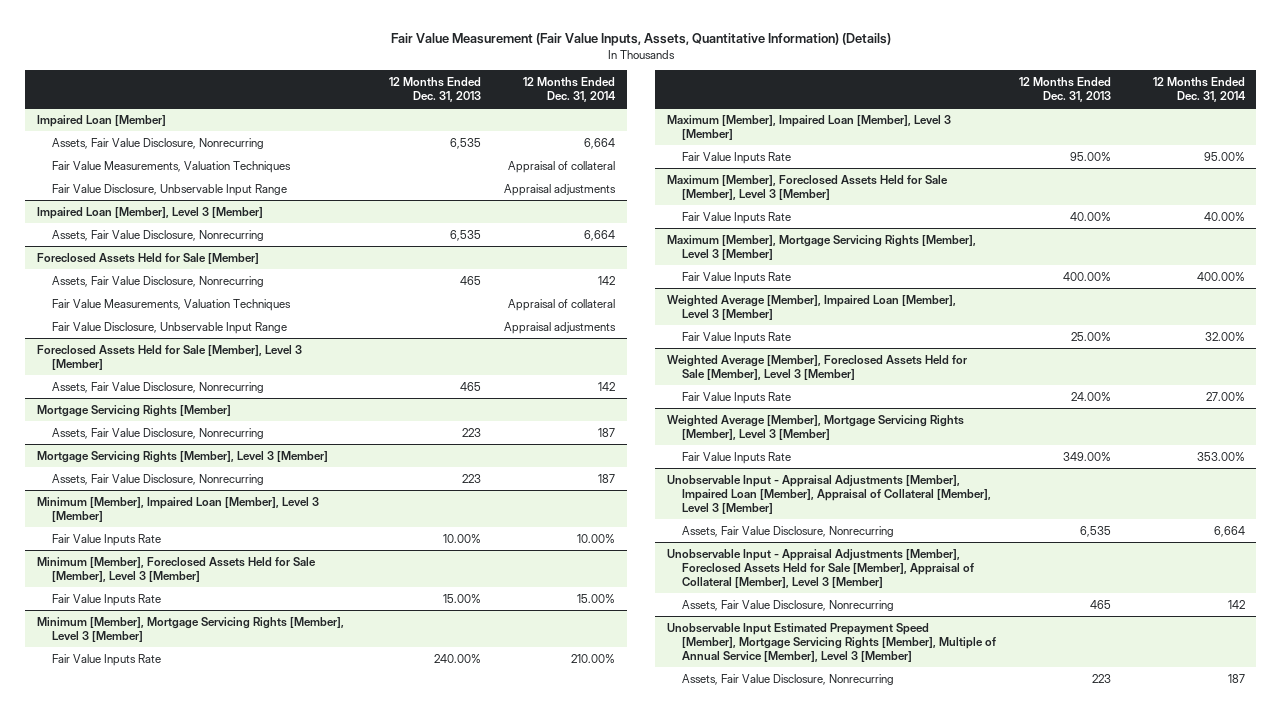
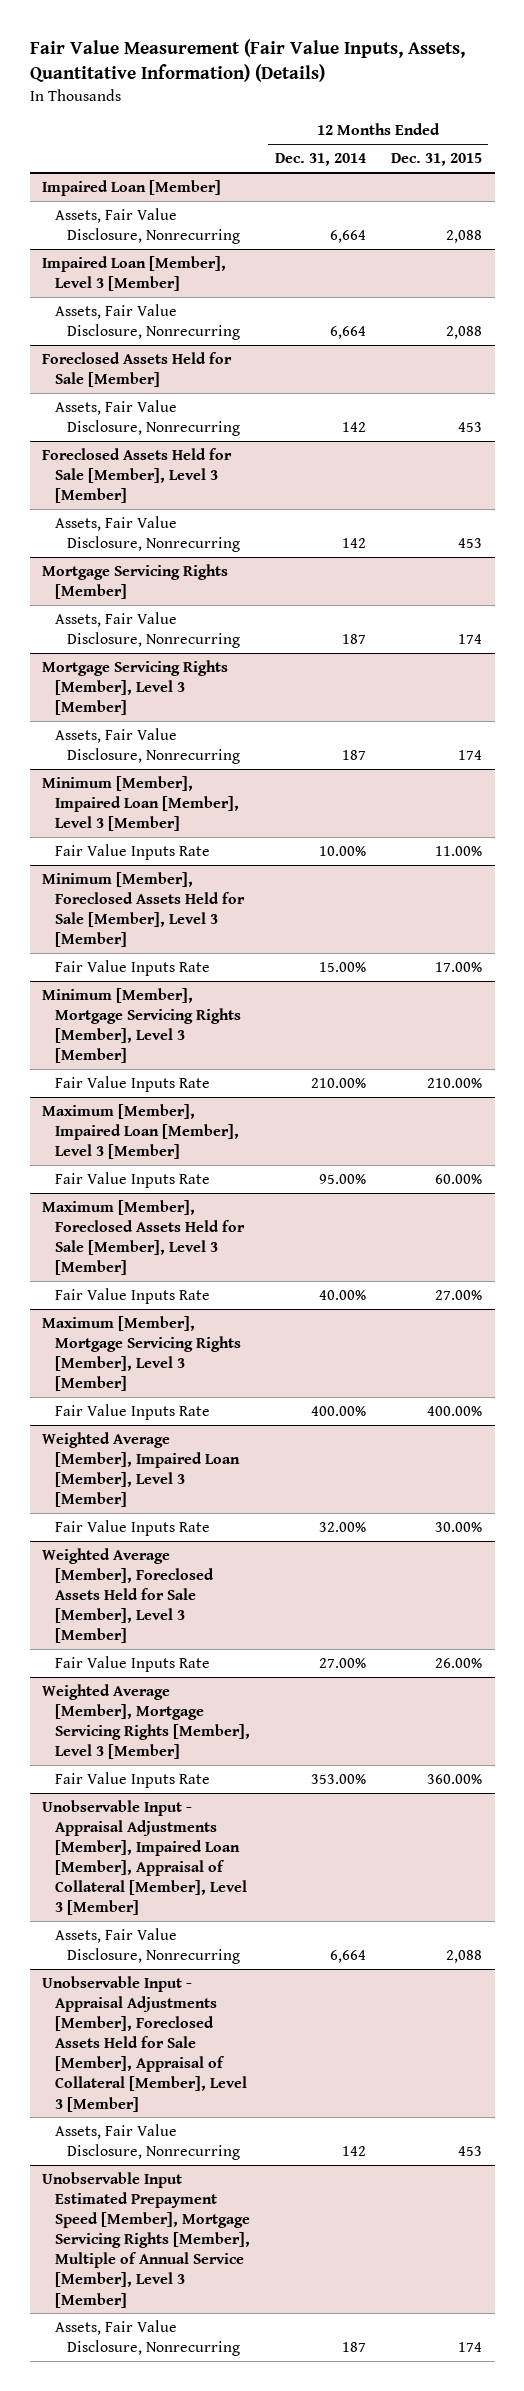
- | 12 Months Ended Dec. 31, 2013 | 12 Months Ended Dec. 31, 2014
+ | 12 Months Ended Dec. 31, 2014 | 12 Months Ended Dec. 31, 2015
@ Impaired Loan [Member]
- Fair Value Measurements, Valuation Techniques | | Appraisal of collateral
- Fair Value Disclosure, Unbservable Input Range | | Appraisal adjustments
@ Foreclosed Assets Held for Sale [Member]
- Fair Value Measurements, Valuation Techniques | | Appraisal of collateral
- Fair Value Disclosure, Unbservable Input Range | | Appraisal adjustments

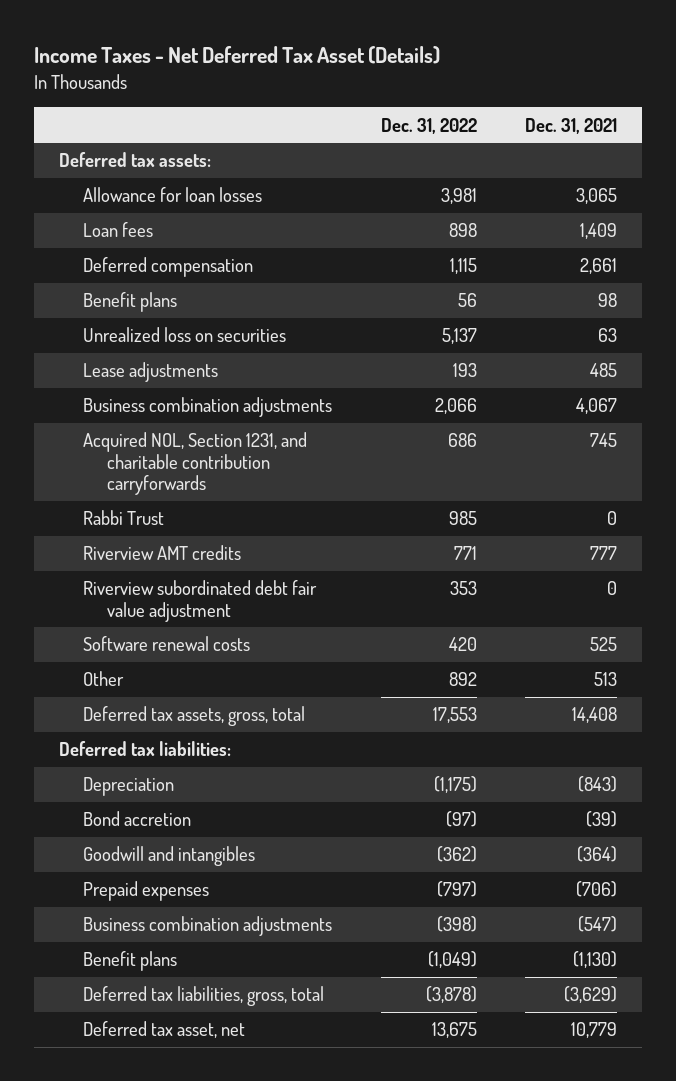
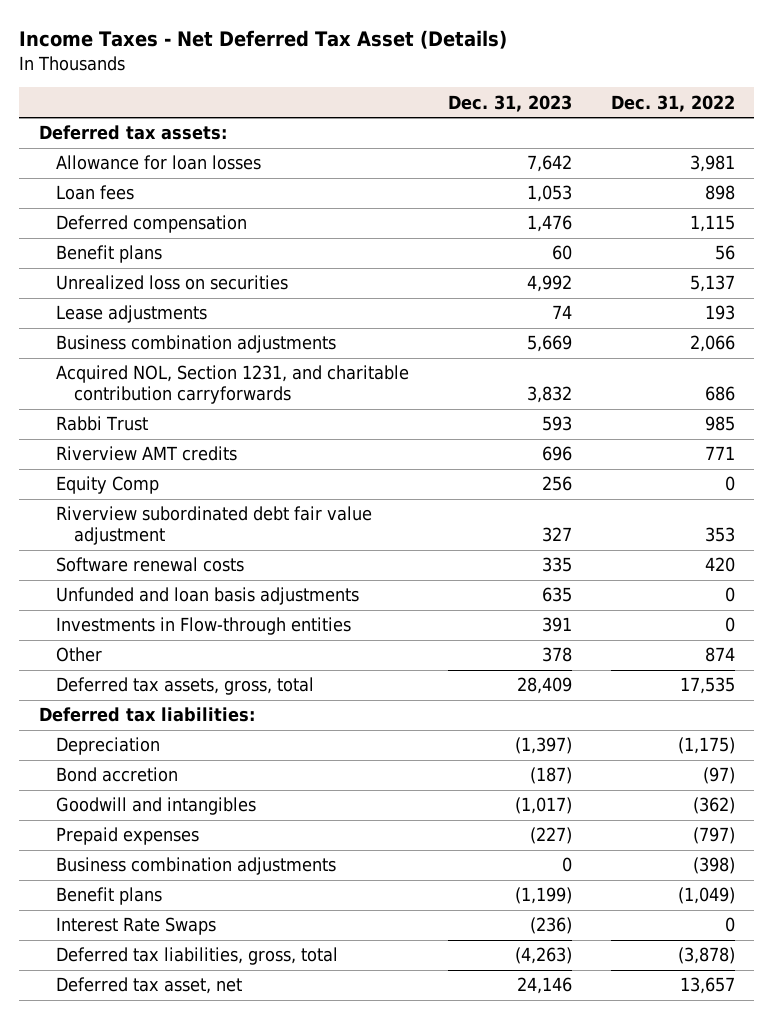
- | Dec. 31, 2022 | Dec. 31, 2021
+ | Dec. 31, 2023 | Dec. 31, 2022
+ Equity Comp | 256 | 0
- Other | 892 | 513
- Deferred tax assets, gross, total | 17,553 | 14,408
+ Unfunded and loan basis adjustments | 635 | 0
+ Investments in Flow-through entities | 391 | 0
+ Other | 378 | 874
+ Deferred tax assets, gross, total | 28,409 | 17,535
+ Interest Rate Swaps | (236) | 0
- Deferred tax asset, net | 13,675 | 10,779
+ Deferred tax asset, net | 24,146 | 13,657

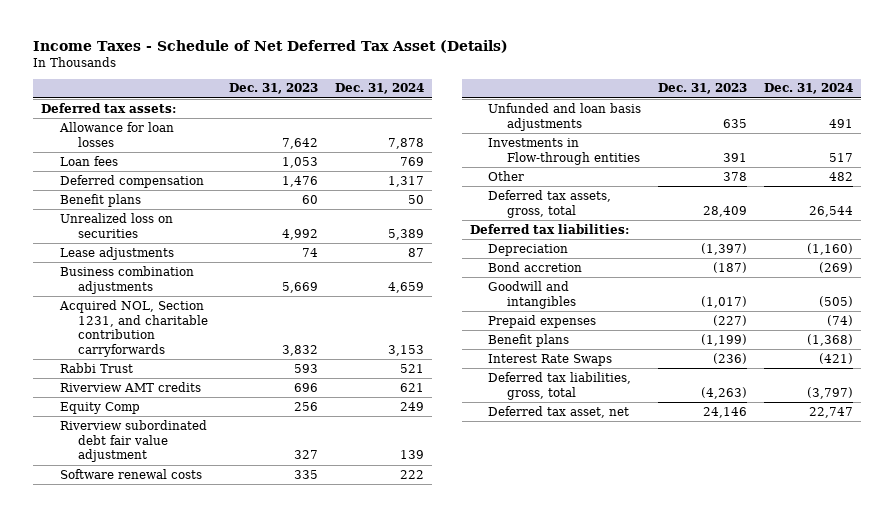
- Income Taxes - Net Deferred Tax Asset (Details)
+ Income Taxes - Schedule of Net Deferred Tax Asset (Details)
- | Dec. 31, 2023 | Dec. 31, 2022
+ | Dec. 31, 2023 | Dec. 31, 2024
- Business combination adjustments | 0 | (398)

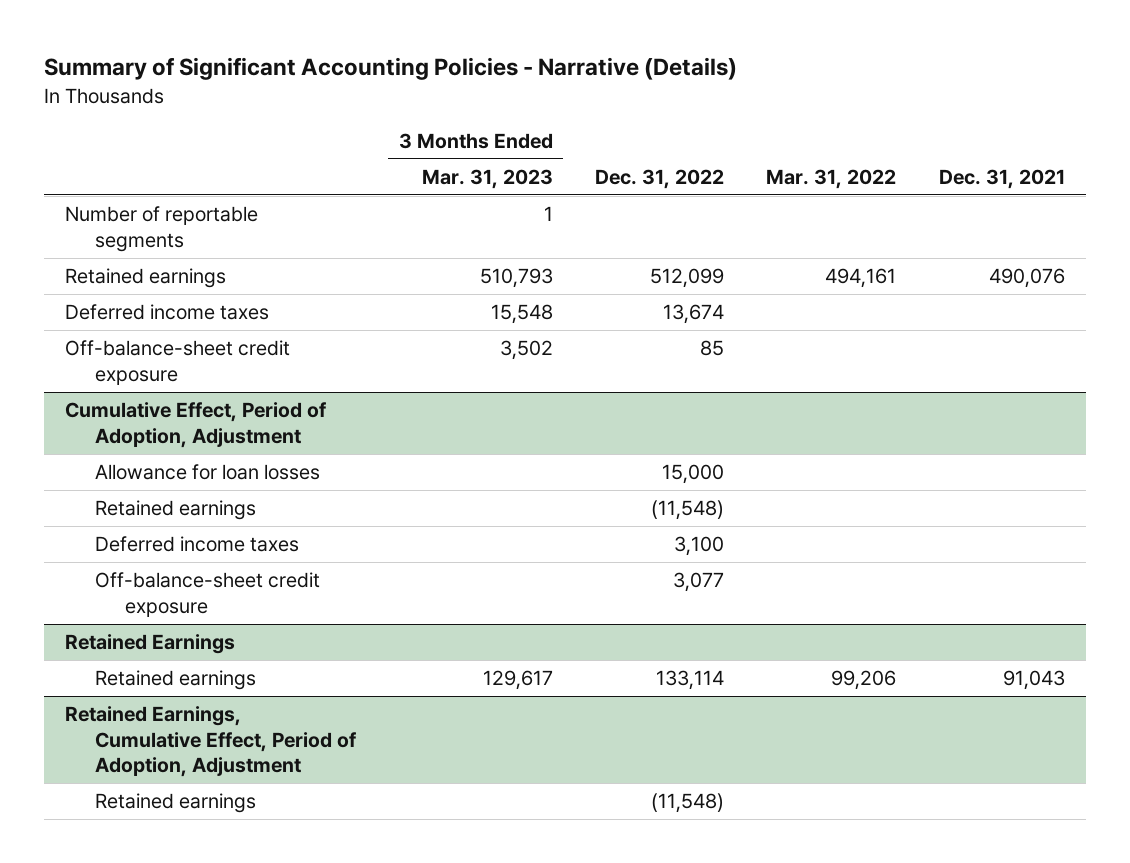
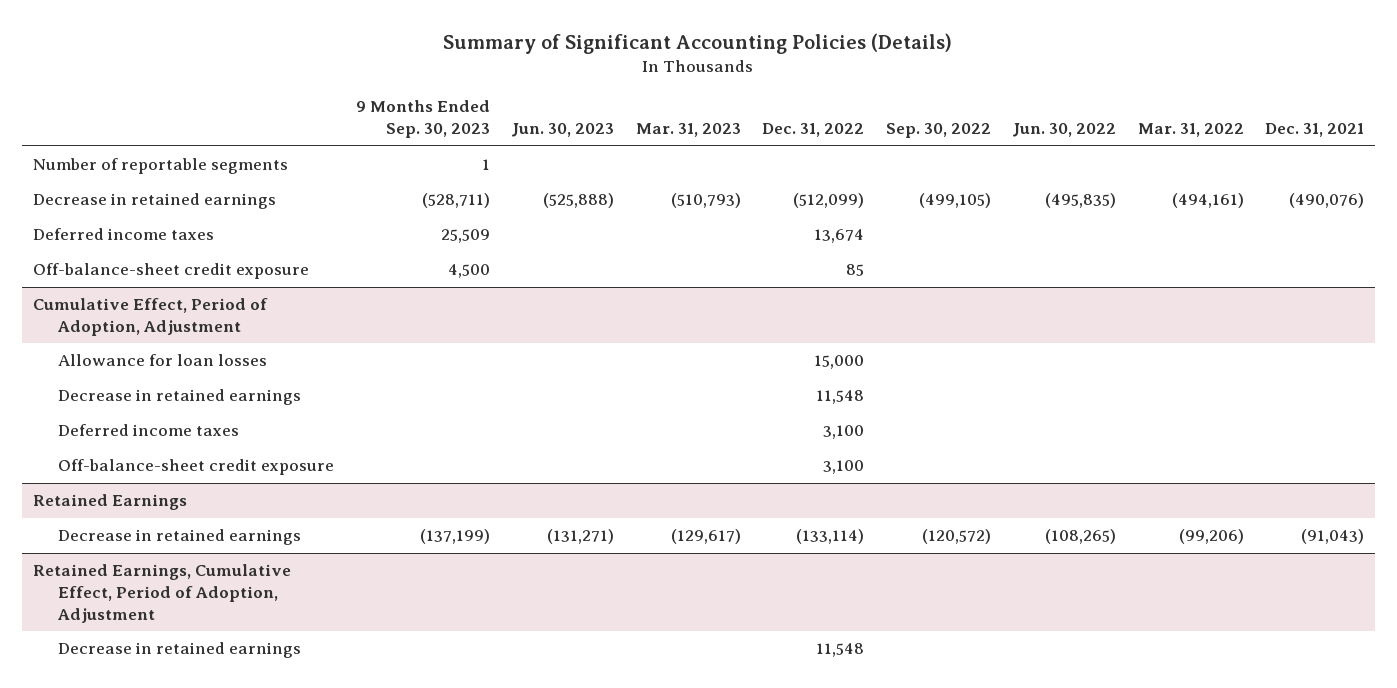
- Summary of Significant Accounting Policies - Narrative (Details)
+ Summary of Significant Accounting Policies (Details)
- | 3 Months Ended Mar. 31, 2023 | Dec. 31, 2022 | Mar. 31, 2022 | Dec. 31, 2021
+ | 9 Months Ended Sep. 30, 2023 | Jun. 30, 2023 | Mar. 31, 2023 | Dec. 31, 2022 | Sep. 30, 2022 | Jun. 30, 2022 | Mar. 31, 2022 | Dec. 31, 2021
- Retained earnings | 510,793 | 512,099 | 494,161 | 490,076
+ Decrease in retained earnings | (528,711) | (525,888) | (510,793) | (512,099) | (499,105) | (495,835) | (494,161) | (490,076)
@ Cumulative Effect, Period of Adoption, Adjustment
- Retained earnings | | (11,548) | |
+ Decrease in retained earnings | | | | 11,548 | | | |
- Off-balance-sheet credit exposure | | 3,077 | |
+ Off-balance-sheet credit exposure | | | | 3,100 | | | |
@ Retained Earnings
- Retained earnings | 129,617 | 133,114 | 99,206 | 91,043
+ Decrease in retained earnings | (137,199) | (131,271) | (129,617) | (133,114) | (120,572) | (108,265) | (99,206) | (91,043)
@ Retained Earnings, Cumulative Effect, Period of Adoption, Adjustment
- Retained earnings | | (11,548) | |
+ Decrease in retained earnings | | | | 11,548 | | | |

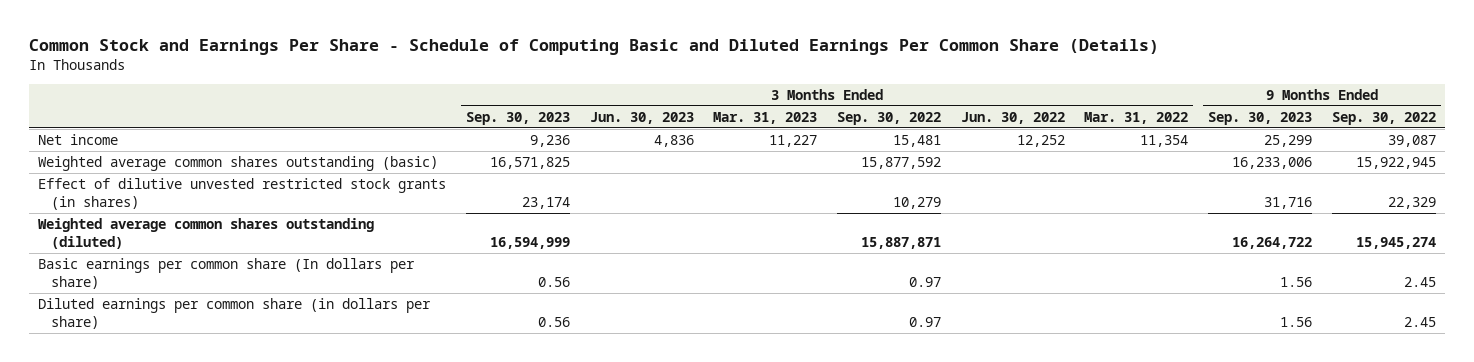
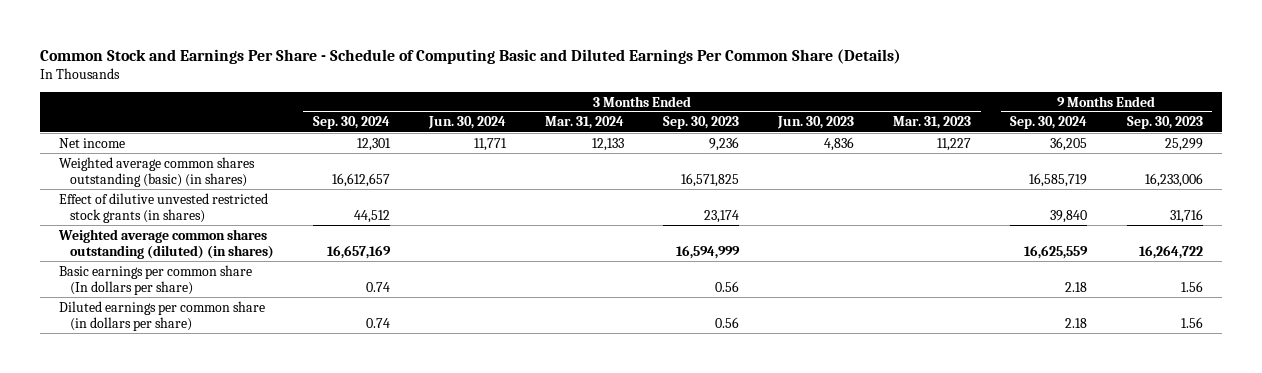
- | 3 Months Ended Sep. 30, 2023 | 3 Months Ended Jun. 30, 2023 | 3 Months Ended Mar. 31, 2023 | 3 Months Ended Sep. 30, 2022 | 3 Months Ended Jun. 30, 2022 | 3 Months Ended Mar. 31, 2022 | 9 Months Ended Sep. 30, 2023 | 9 Months Ended Sep. 30, 2022
+ | 3 Months Ended Sep. 30, 2024 | 3 Months Ended Jun. 30, 2024 | 3 Months Ended Mar. 31, 2024 | 3 Months Ended Sep. 30, 2023 | 3 Months Ended Jun. 30, 2023 | 3 Months Ended Mar. 31, 2023 | 9 Months Ended Sep. 30, 2024 | 9 Months Ended Sep. 30, 2023
- Weighted average common shares outstanding (basic) | 16,571,825 | | | 15,877,592 | | | 16,233,006 | 15,922,945
+ Weighted average common shares outstanding (basic) (in shares) | 16,612,657 | | | 16,571,825 | | | 16,585,719 | 16,233,006
- Weighted average common shares outstanding (diluted) | 16,594,999 | | | 15,887,871 | | | 16,264,722 | 15,945,274
+ Weighted average common shares outstanding (diluted) (in shares) | 16,657,169 | | | 16,594,999 | | | 16,625,559 | 16,264,722

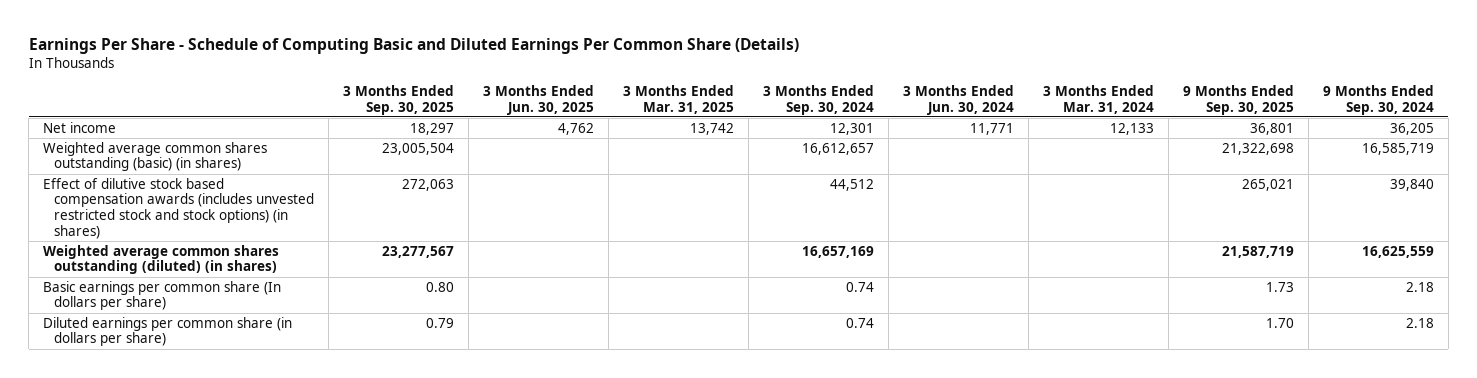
- Common Stock and Earnings Per Share - Schedule of Computing Basic and Diluted Earnings Per Common Share (Details)
+ Earnings Per Share - Schedule of Computing Basic and Diluted Earnings Per Common Share (Details)
- | 3 Months Ended Sep. 30, 2024 | 3 Months Ended Jun. 30, 2024 | 3 Months Ended Mar. 31, 2024 | 3 Months Ended Sep. 30, 2023 | 3 Months Ended Jun. 30, 2023 | 3 Months Ended Mar. 31, 2023 | 9 Months Ended Sep. 30, 2024 | 9 Months Ended Sep. 30, 2023
+ | 3 Months Ended Sep. 30, 2025 | 3 Months Ended Jun. 30, 2025 | 3 Months Ended Mar. 31, 2025 | 3 Months Ended Sep. 30, 2024 | 3 Months Ended Jun. 30, 2024 | 3 Months Ended Mar. 31, 2024 | 9 Months Ended Sep. 30, 2025 | 9 Months Ended Sep. 30, 2024
- Effect of dilutive unvested restricted stock grants (in shares) | 44,512 | | | 23,174 | | | 39,840 | 31,716
+ Effect of dilutive stock based compensation awards (includes unvested restricted stock and stock options) (in shares) | 272,063 | | | 44,512 | | | 265,021 | 39,840

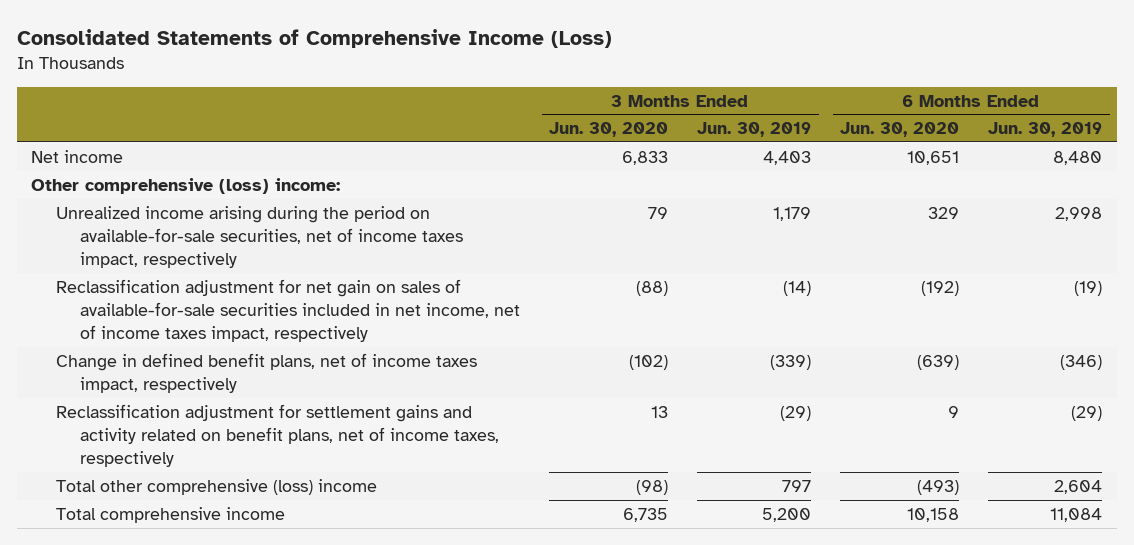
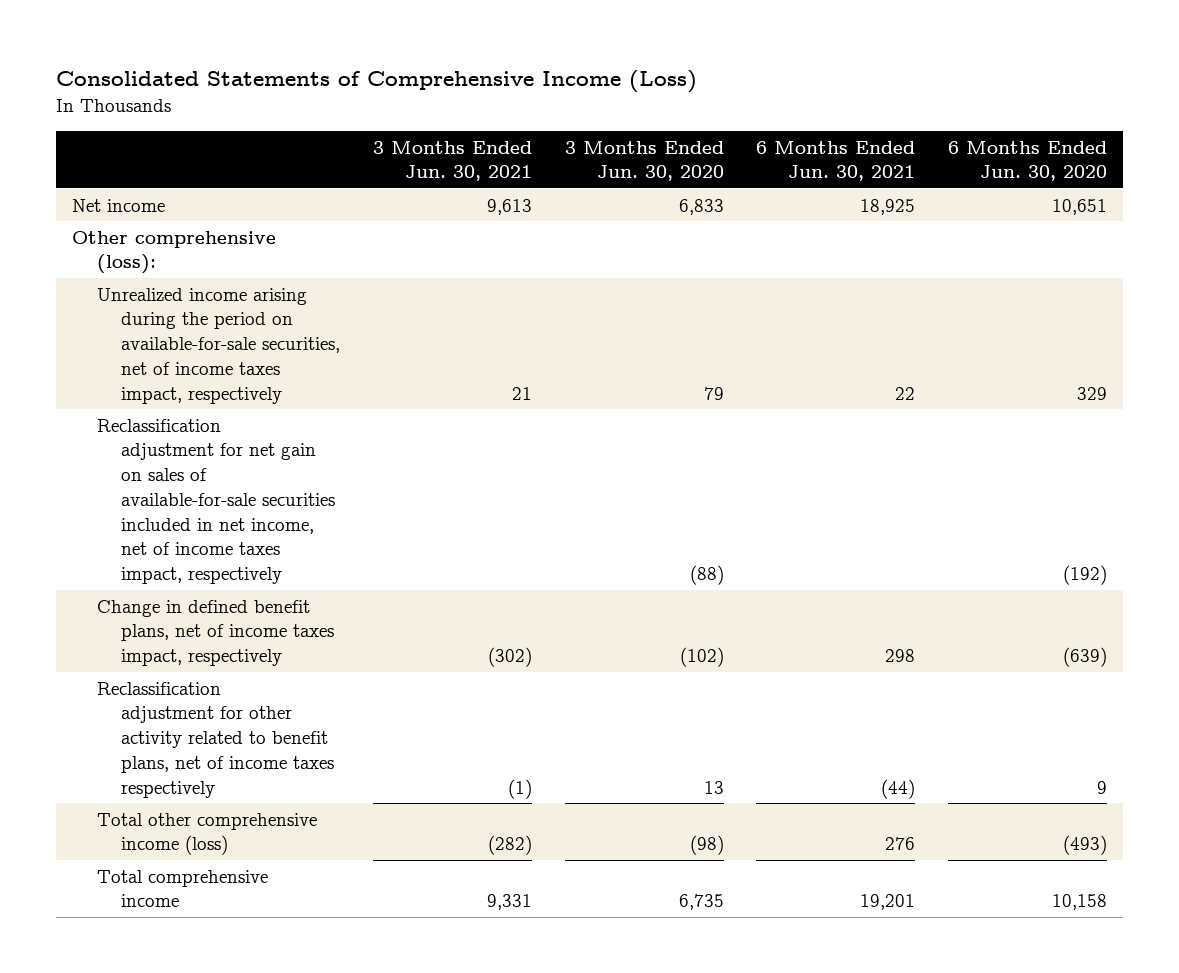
- | 3 Months Ended Jun. 30, 2020 | 3 Months Ended Jun. 30, 2019 | 6 Months Ended Jun. 30, 2020 | 6 Months Ended Jun. 30, 2019
+ | 3 Months Ended Jun. 30, 2021 | 3 Months Ended Jun. 30, 2020 | 6 Months Ended Jun. 30, 2021 | 6 Months Ended Jun. 30, 2020
- Other comprehensive (loss) income:
+ Other comprehensive (loss):
- Reclassification adjustment for settlement gains and activity related on benefit plans, net of income taxes, respectively | 13 | (29) | 9 | (29)
- Total other comprehensive (loss) income | (98) | 797 | (493) | 2,604
+ Reclassification adjustment for other activity related to benefit plans, net of income taxes respectively | (1) | 13 | (44) | 9
+ Total other comprehensive income (loss) | (282) | (98) | 276 | (493)

